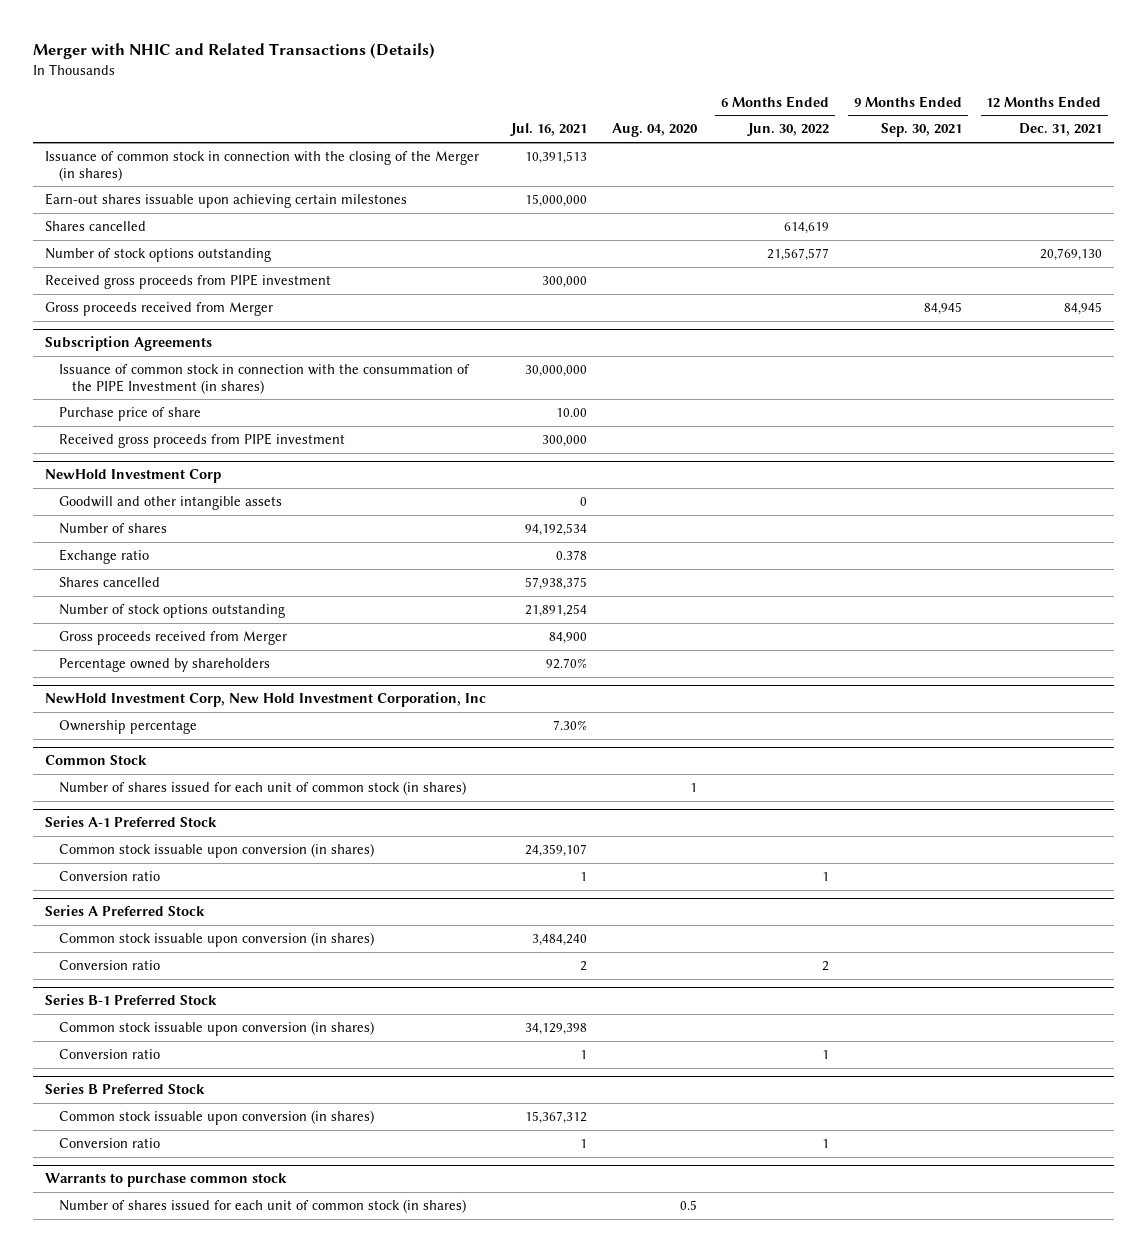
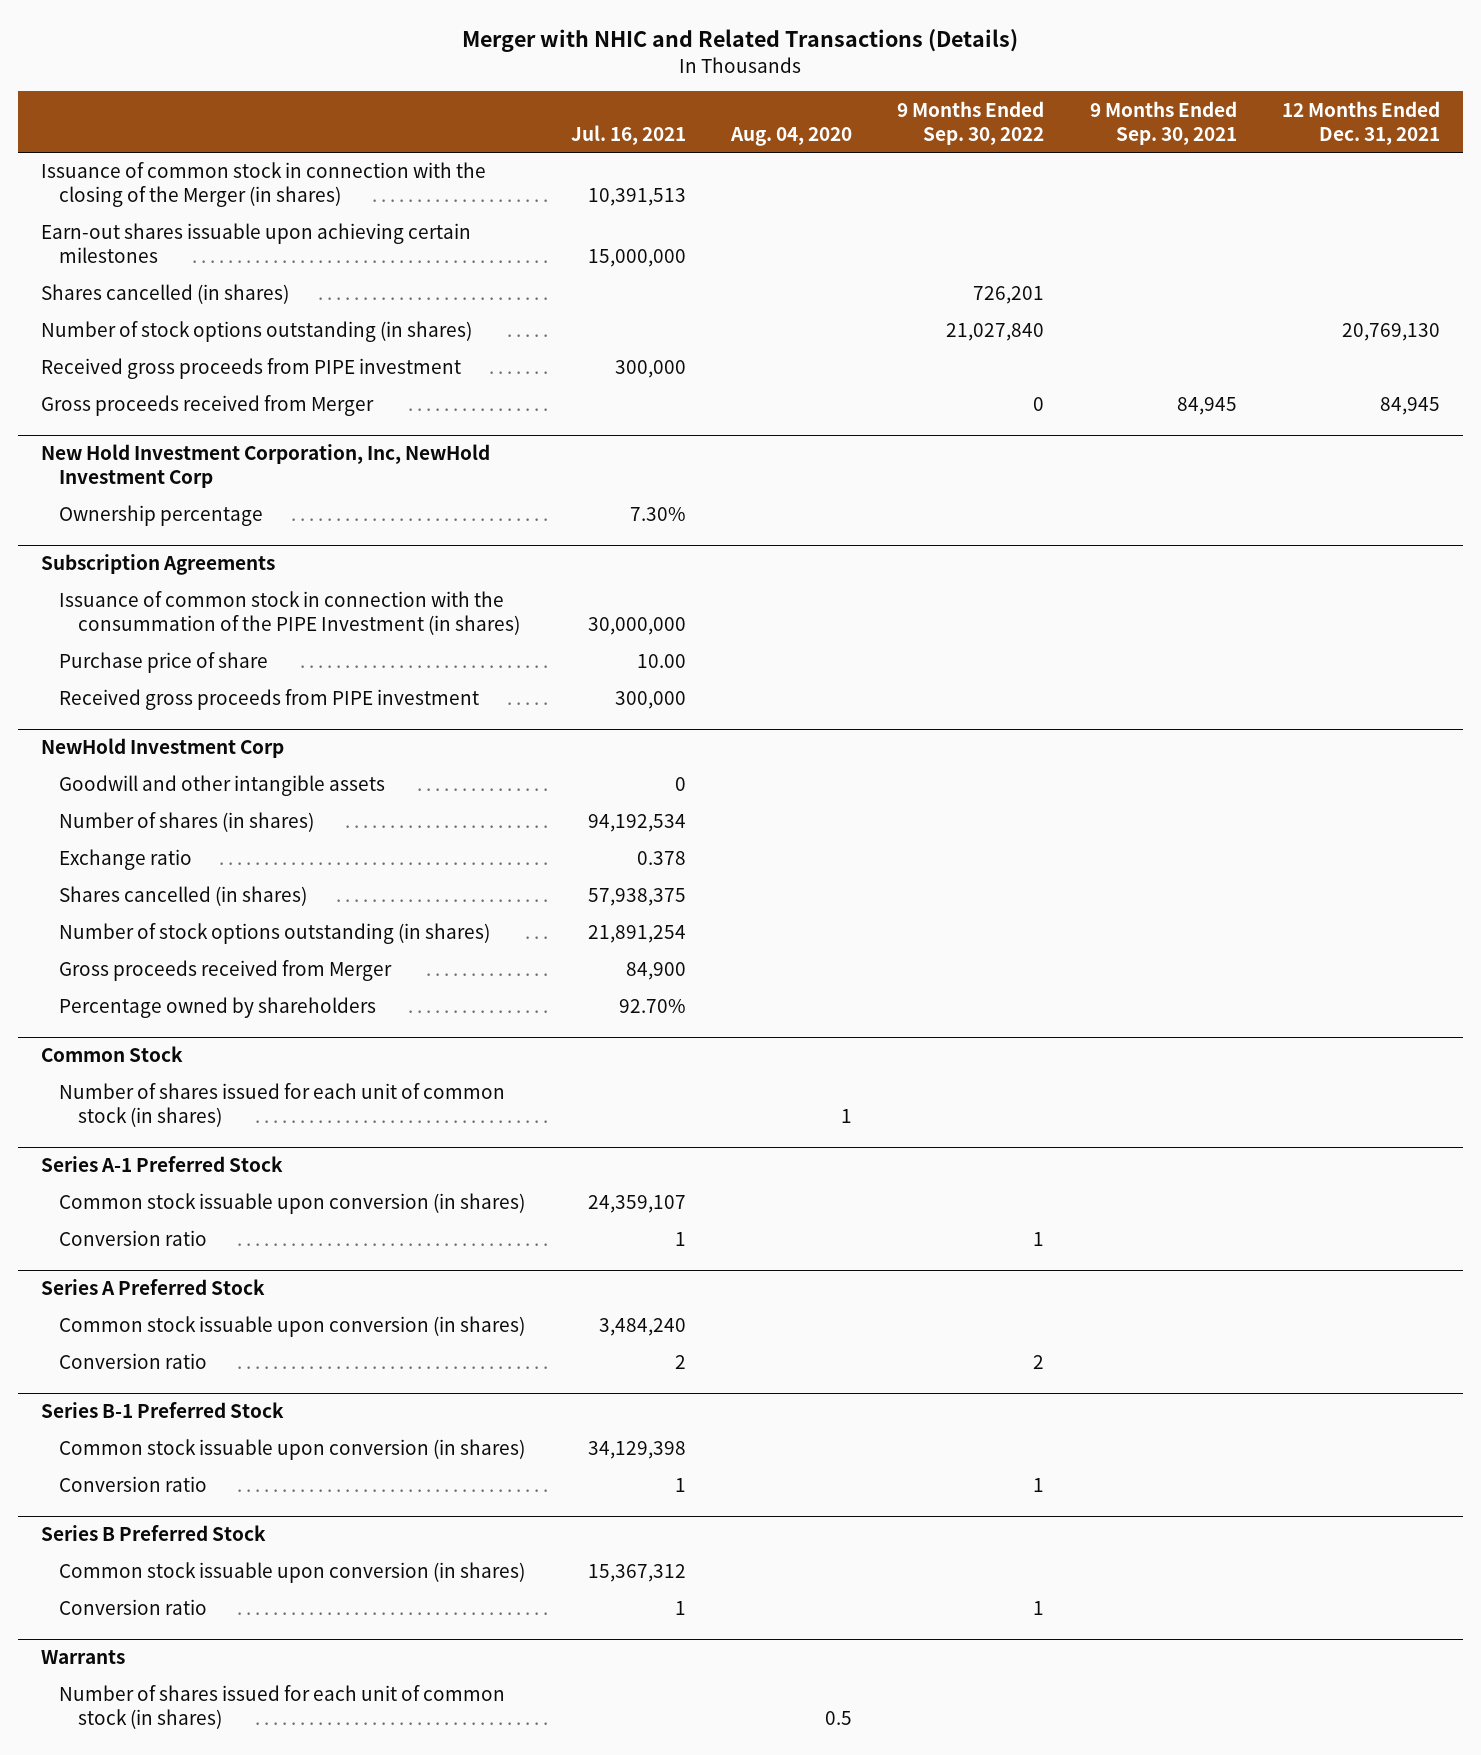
- | Jul. 16, 2021 | Aug. 04, 2020 | 6 Months Ended Jun. 30, 2022 | 9 Months Ended Sep. 30, 2021 | 12 Months Ended Dec. 31, 2021
+ | Jul. 16, 2021 | Aug. 04, 2020 | 9 Months Ended Sep. 30, 2022 | 9 Months Ended Sep. 30, 2021 | 12 Months Ended Dec. 31, 2021
- Shares cancelled | | | 614,619 | |
- Number of stock options outstanding | | | 21,567,577 | | 20,769,130
+ Shares cancelled (in shares) | | | 726,201 | |
+ Number of stock options outstanding (in shares) | | | 21,027,840 | | 20,769,130
+ New Hold Investment Corporation, Inc, NewHold Investment Corp
+ Ownership percentage | 7.30% | | | |
@ NewHold Investment Corp
- Number of shares | 94,192,534 | | | |
+ Number of shares (in shares) | 94,192,534 | | | |
- Shares cancelled | 57,938,375 | | | |
- Number of stock options outstanding | 21,891,254 | | | |
+ Shares cancelled (in shares) | 57,938,375 | | | |
+ Number of stock options outstanding (in shares) | 21,891,254 | | | |
- NewHold Investment Corp, New Hold Investment Corporation, Inc
- Ownership percentage | 7.30% | | | |
- Warrants to purchase common stock
+ Warrants

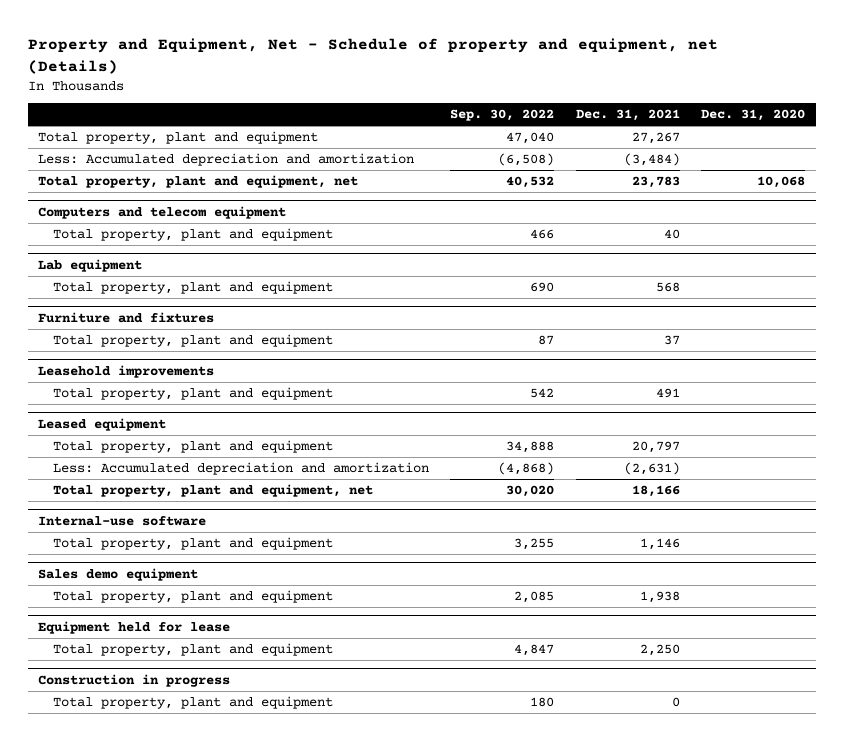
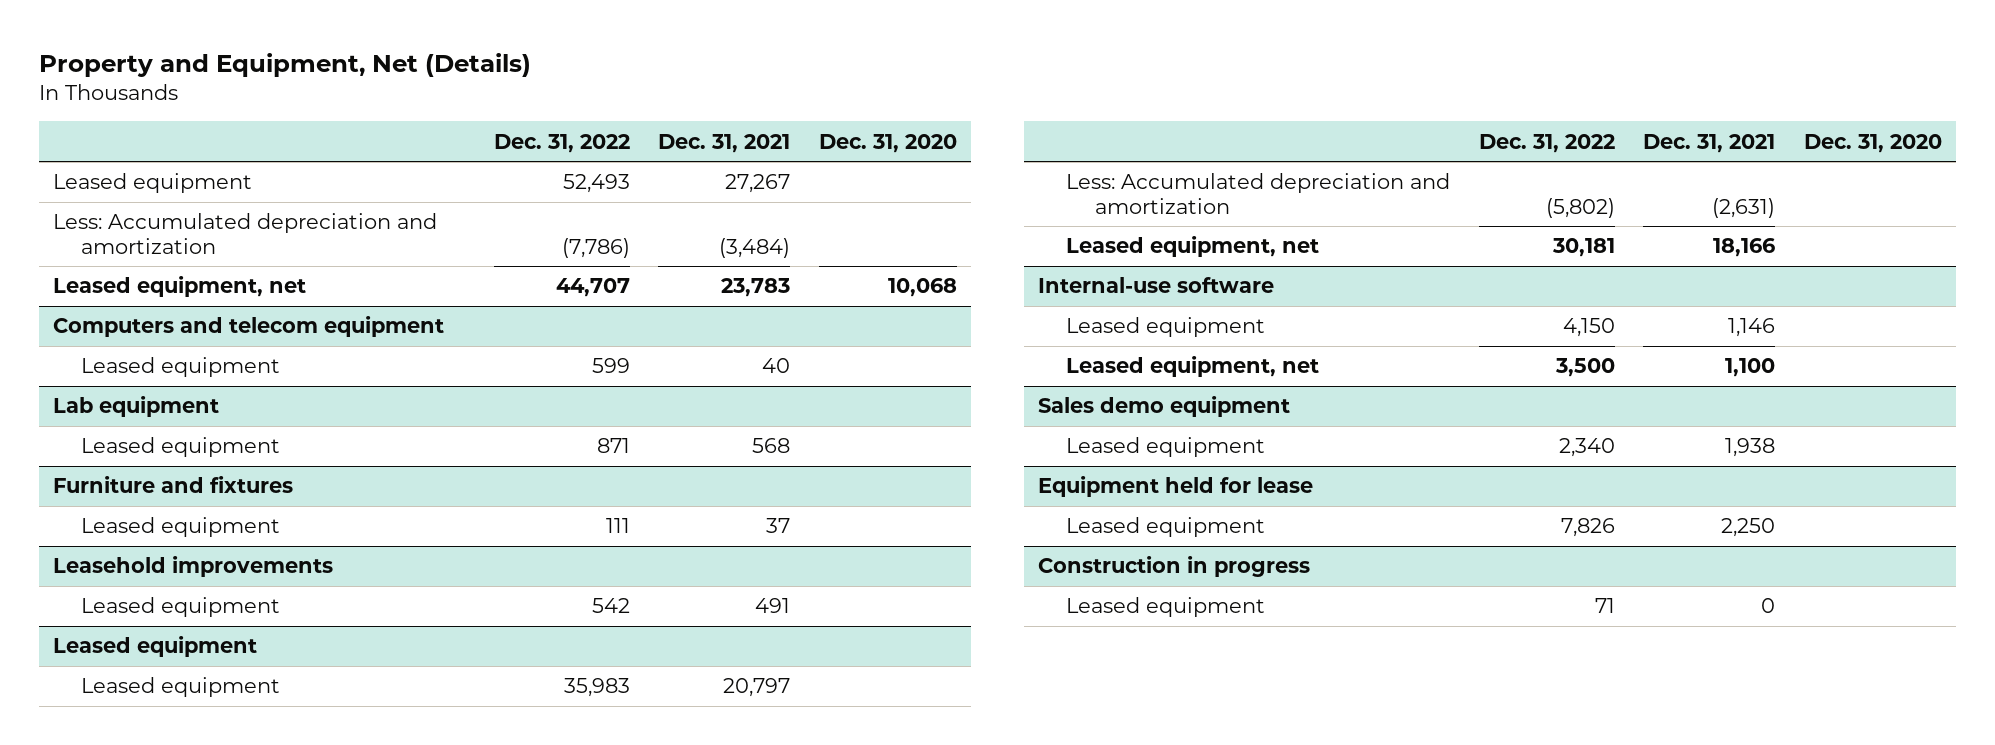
- Property and Equipment, Net - Schedule of property and equipment, net (Details)
+ Property and Equipment, Net (Details)
- | Sep. 30, 2022 | Dec. 31, 2021 | Dec. 31, 2020
+ | Dec. 31, 2022 | Dec. 31, 2021 | Dec. 31, 2020
- Total property, plant and equipment | 47,040 | 27,267 |
+ Leased equipment | 52,493 | 27,267 |
- Total property, plant and equipment, net | 40,532 | 23,783 | 10,068
+ Leased equipment, net | 44,707 | 23,783 | 10,068
@ Computers and telecom equipment
- Total property, plant and equipment | 466 | 40 |
+ Leased equipment | 599 | 40 |
@ Lab equipment
- Total property, plant and equipment | 690 | 568 |
+ Leased equipment | 871 | 568 |
@ Furniture and fixtures
- Total property, plant and equipment | 87 | 37 |
+ Leased equipment | 111 | 37 |
@ Leasehold improvements
- Total property, plant and equipment | 542 | 491 |
+ Leased equipment | 542 | 491 |
@ Leased equipment
- Total property, plant and equipment | 34,888 | 20,797 |
+ Leased equipment | 35,983 | 20,797 |
- Total property, plant and equipment, net | 30,020 | 18,166 |
+ Leased equipment, net | 30,181 | 18,166 |
@ Internal-use software
- Total property, plant and equipment | 3,255 | 1,146 |
+ Leased equipment | 4,150 | 1,146 |
+ Leased equipment, net | 3,500 | 1,100 |
@ Sales demo equipment
- Total property, plant and equipment | 2,085 | 1,938 |
+ Leased equipment | 2,340 | 1,938 |
@ Equipment held for lease
- Total property, plant and equipment | 4,847 | 2,250 |
+ Leased equipment | 7,826 | 2,250 |
@ Construction in progress
- Total property, plant and equipment | 180 | 0 |
+ Leased equipment | 71 | 0 |

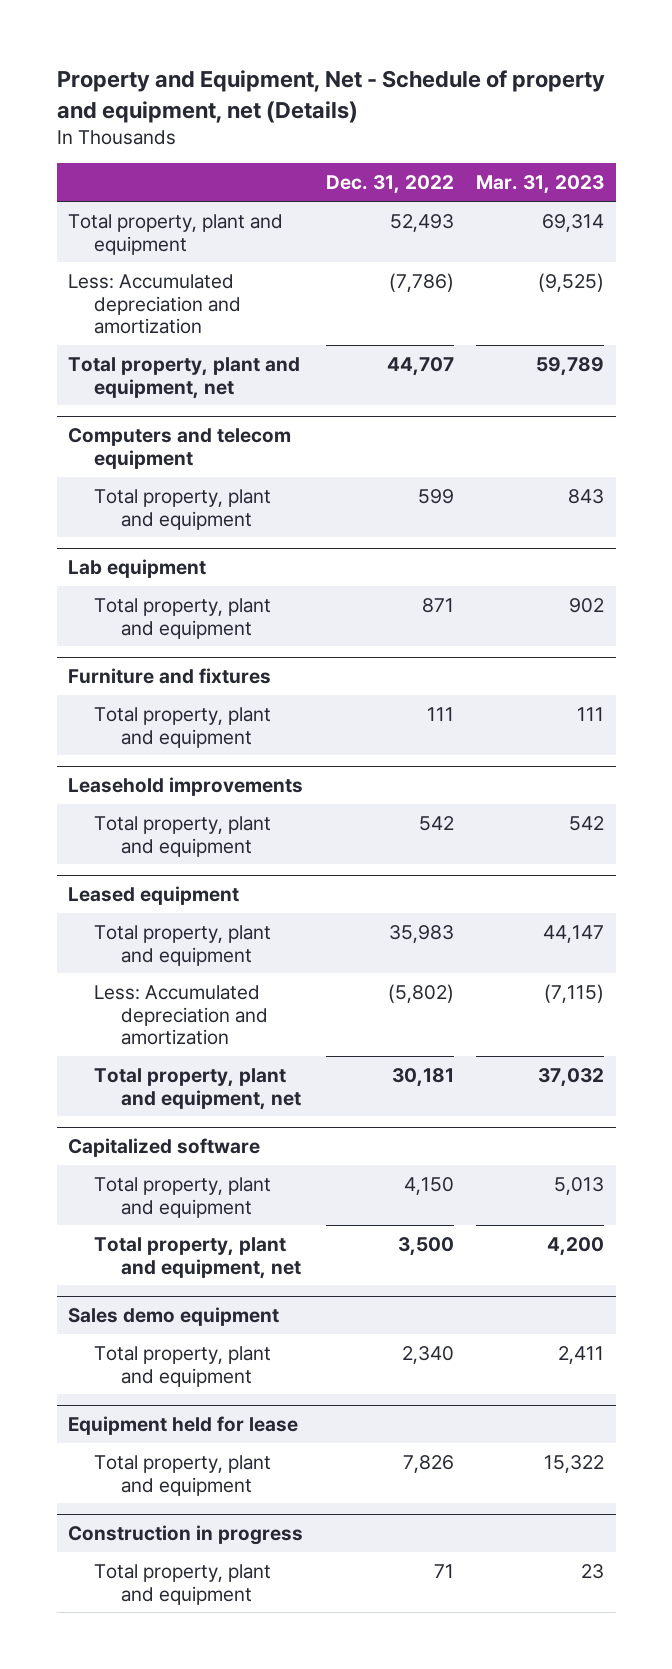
- Property and Equipment, Net (Details)
+ Property and Equipment, Net - Schedule of property and equipment, net (Details)
- | Dec. 31, 2022 | Dec. 31, 2021 | Dec. 31, 2020
+ | Dec. 31, 2022 | Mar. 31, 2023
- Leased equipment | 52,493 | 27,267 |
+ Total property, plant and equipment | 52,493 | 69,314
- Leased equipment, net | 44,707 | 23,783 | 10,068
+ Total property, plant and equipment, net | 44,707 | 59,789
@ Computers and telecom equipment
- Leased equipment | 599 | 40 |
+ Total property, plant and equipment | 599 | 843
@ Lab equipment
- Leased equipment | 871 | 568 |
+ Total property, plant and equipment | 871 | 902
@ Furniture and fixtures
- Leased equipment | 111 | 37 |
+ Total property, plant and equipment | 111 | 111
@ Leasehold improvements
- Leased equipment | 542 | 491 |
+ Total property, plant and equipment | 542 | 542
@ Leased equipment
- Leased equipment | 35,983 | 20,797 |
+ Total property, plant and equipment | 35,983 | 44,147
- Leased equipment, net | 30,181 | 18,166 |
- Internal-use software
- Leased equipment | 4,150 | 1,146 |
- Leased equipment, net | 3,500 | 1,100 |
@ Leased equipment
+ Total property, plant and equipment, net | 30,181 | 37,032
+ Capitalized software
+ Total property, plant and equipment | 4,150 | 5,013
+ Total property, plant and equipment, net | 3,500 | 4,200
@ Sales demo equipment
- Leased equipment | 2,340 | 1,938 |
+ Total property, plant and equipment | 2,340 | 2,411
@ Equipment held for lease
- Leased equipment | 7,826 | 2,250 |
+ Total property, plant and equipment | 7,826 | 15,322
@ Construction in progress
- Leased equipment | 71 | 0 |
+ Total property, plant and equipment | 71 | 23

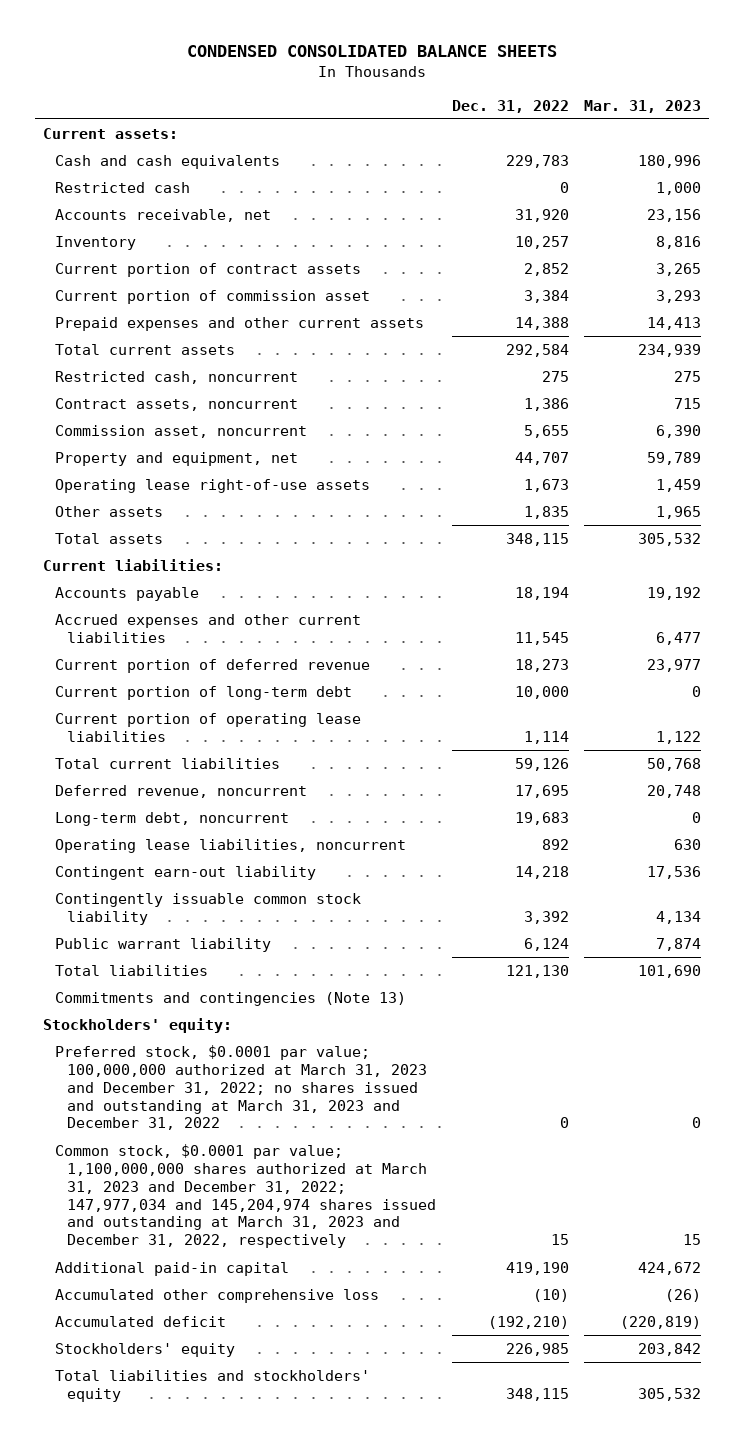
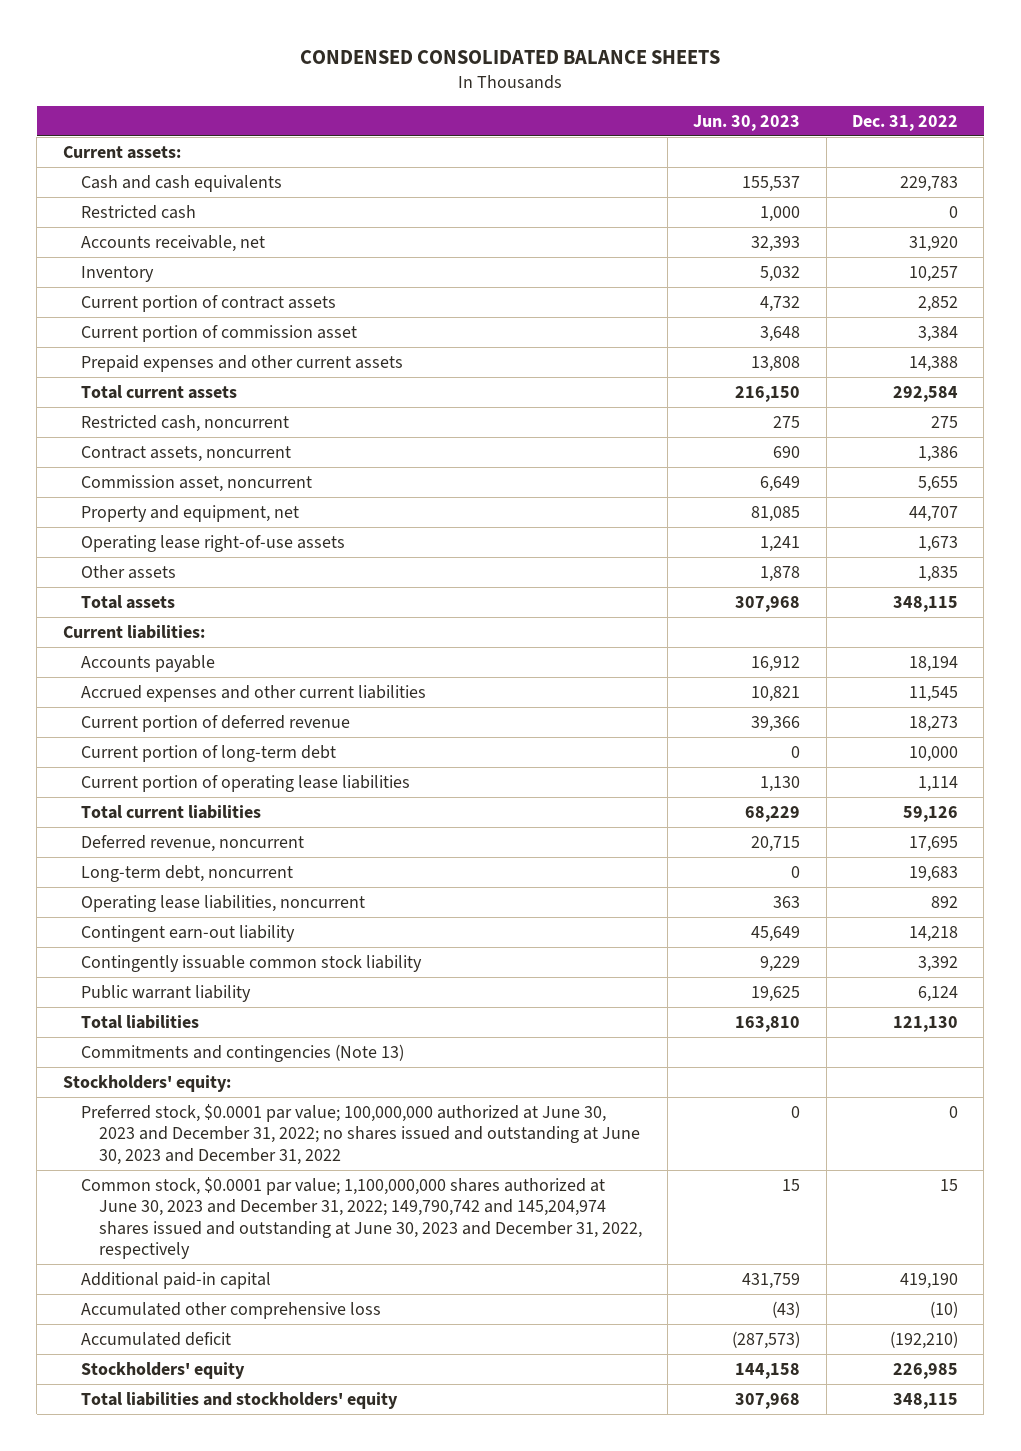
- | Dec. 31, 2022 | Mar. 31, 2023
+ | Jun. 30, 2023 | Dec. 31, 2022
- Preferred stock, $0.0001 par value; 100,000,000 authorized at March 31, 2023 and December 31, 2022; no shares issued and outstanding at March 31, 2023 and December 31, 2022 | 0 | 0
- Common stock, $0.0001 par value; 1,100,000,000 shares authorized at March 31, 2023 and December 31, 2022; 147,977,034 and 145,204,974 shares issued and outstanding at March 31, 2023 and December 31, 2022, respectively | 15 | 15
+ Preferred stock, $0.0001 par value; 100,000,000 authorized at June 30, 2023 and December 31, 2022; no shares issued and outstanding at June 30, 2023 and December 31, 2022 | 0 | 0
+ Common stock, $0.0001 par value; 1,100,000,000 shares authorized at June 30, 2023 and December 31, 2022; 149,790,742 and 145,204,974 shares issued and outstanding at June 30, 2023 and December 31, 2022, respectively | 15 | 15

